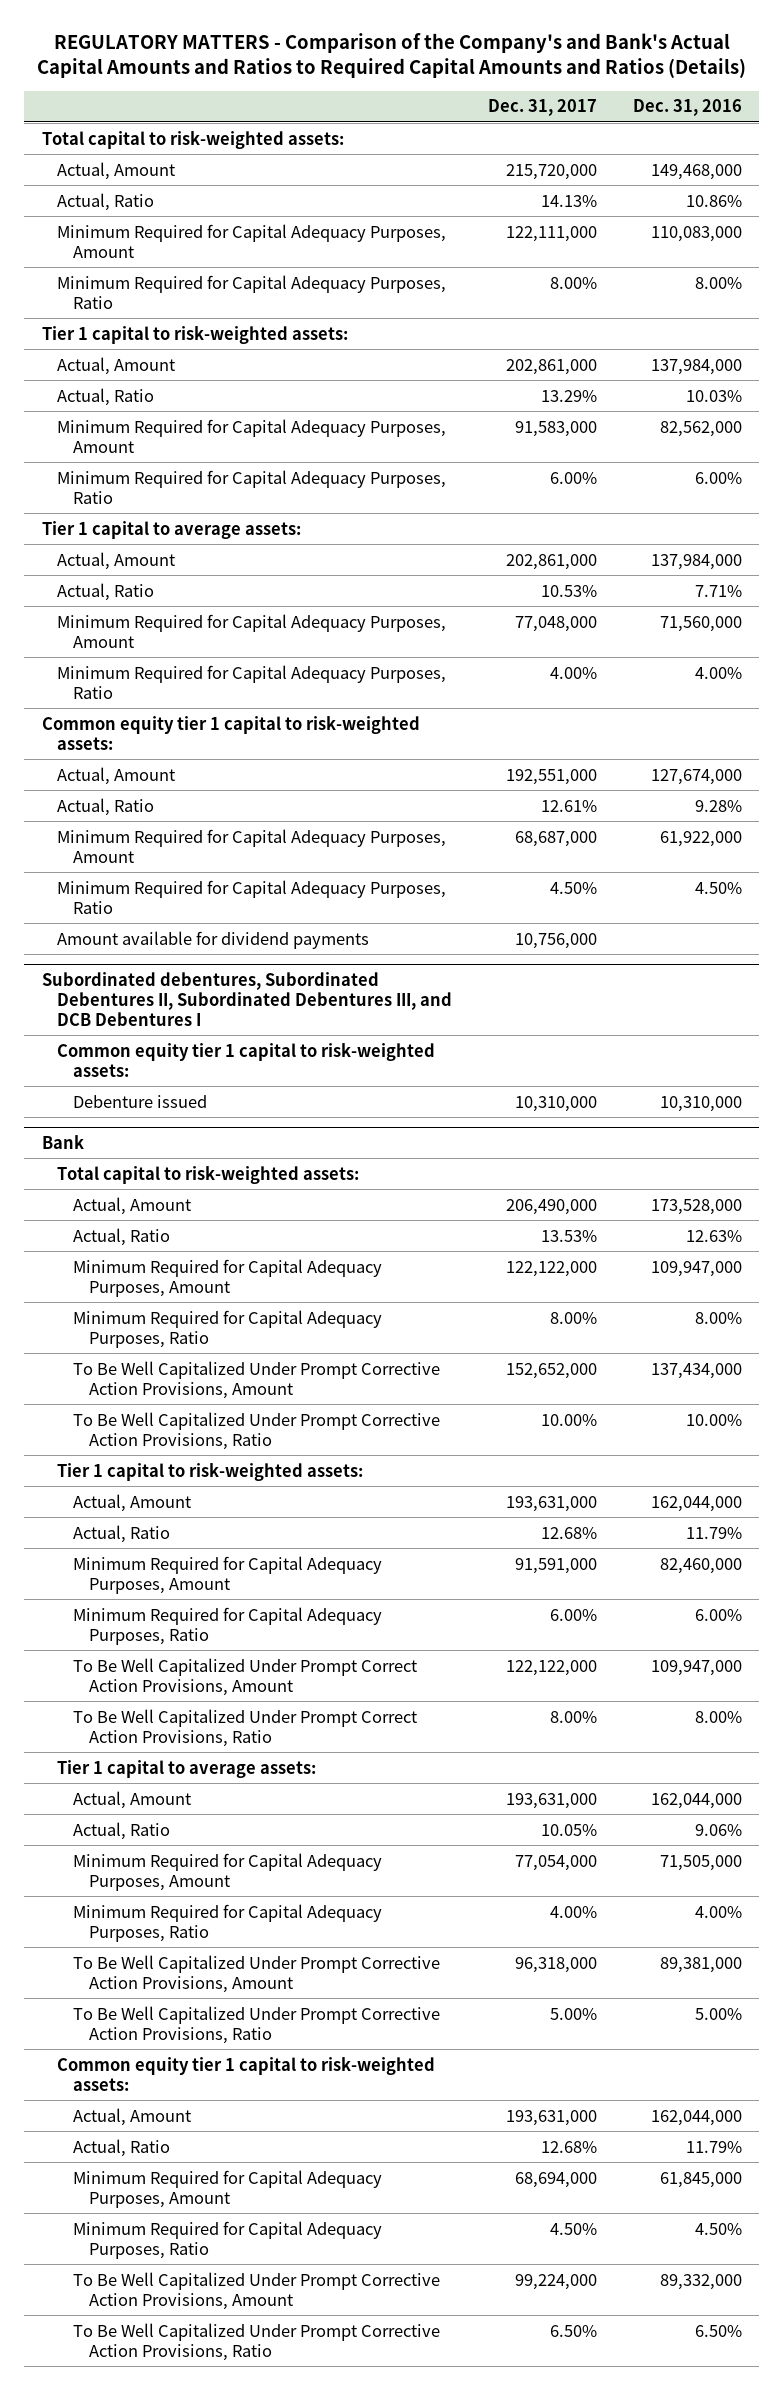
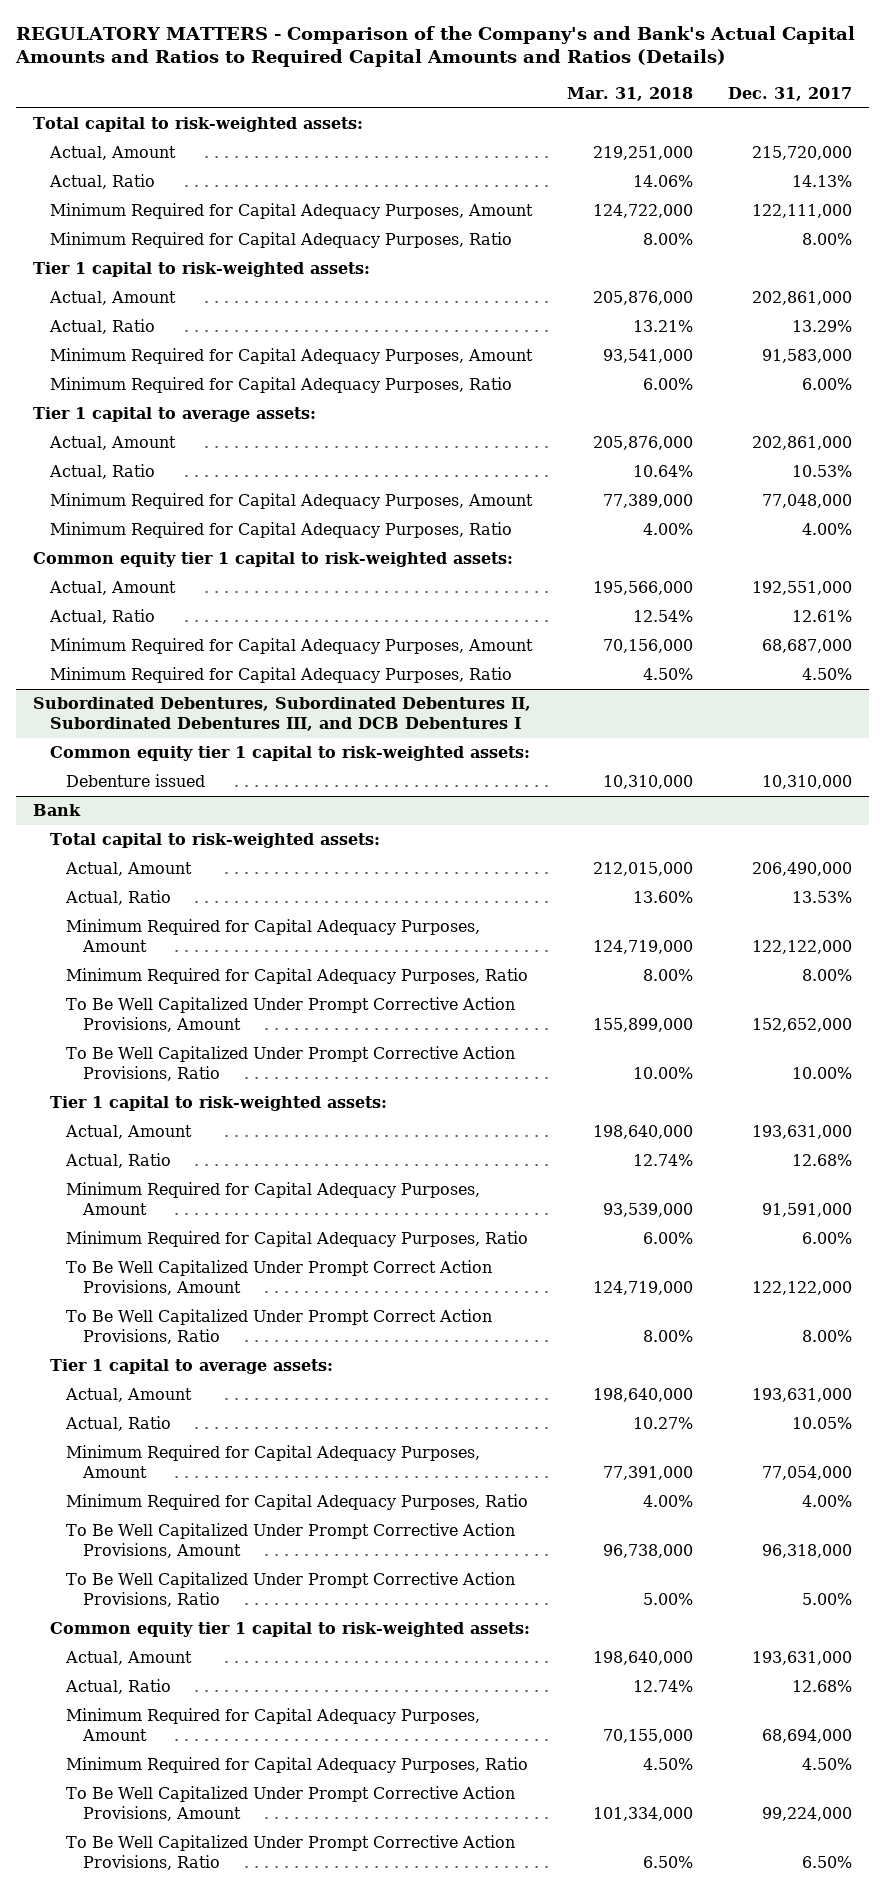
- | Dec. 31, 2017 | Dec. 31, 2016
+ | Mar. 31, 2018 | Dec. 31, 2017
- Amount available for dividend payments | 10,756,000 |
- Subordinated debentures, Subordinated Debentures II, Subordinated Debentures III, and DCB Debentures I
+ Subordinated Debentures, Subordinated Debentures II, Subordinated Debentures III, and DCB Debentures I

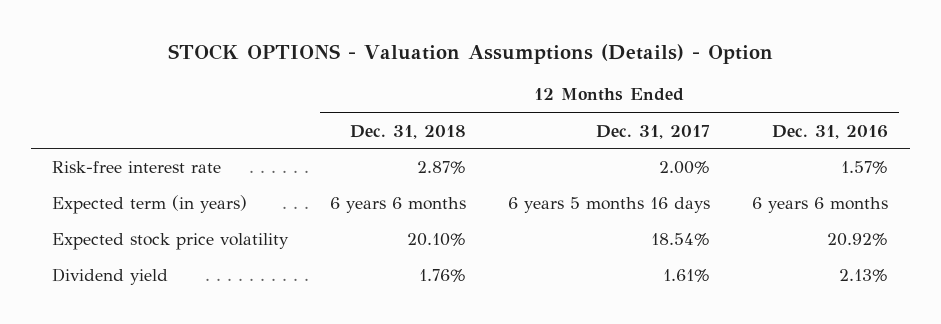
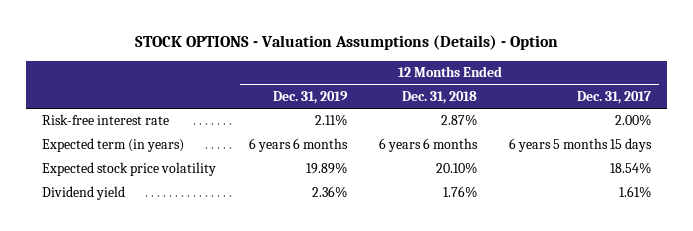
- | 12 Months Ended Dec. 31, 2018 | 12 Months Ended Dec. 31, 2017 | 12 Months Ended Dec. 31, 2016
+ | 12 Months Ended Dec. 31, 2019 | 12 Months Ended Dec. 31, 2018 | 12 Months Ended Dec. 31, 2017
- Expected term (in years) | 6 years 6 months | 6 years 5 months 16 days | 6 years 6 months
+ Expected term (in years) | 6 years 6 months | 6 years 6 months | 6 years 5 months 15 days

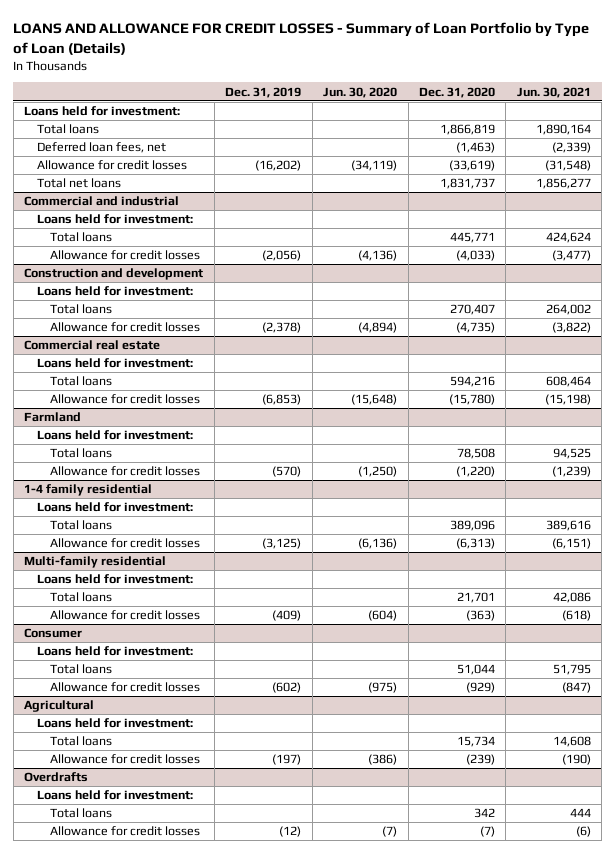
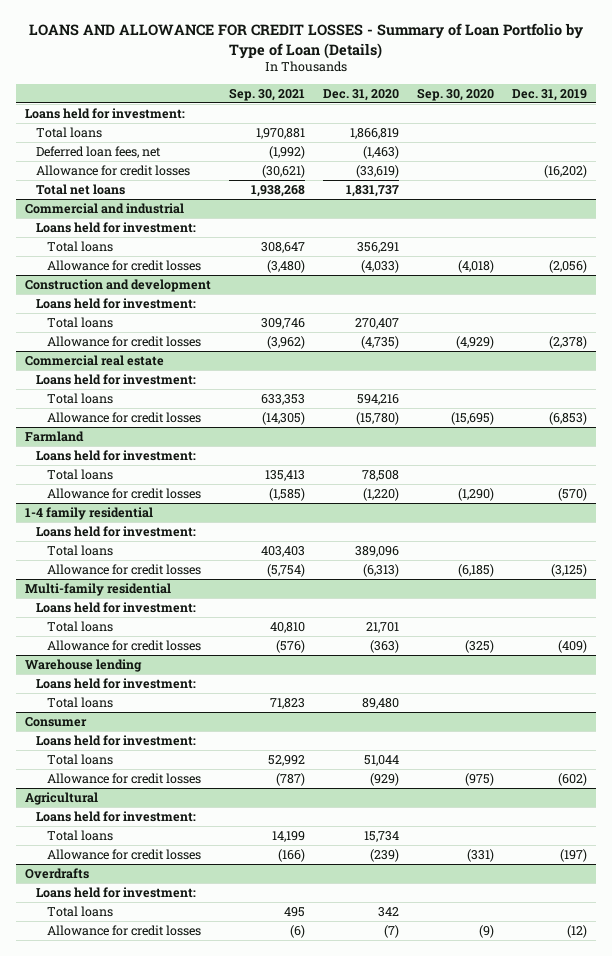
- | Dec. 31, 2019 | Jun. 30, 2020 | Dec. 31, 2020 | Jun. 30, 2021
+ | Sep. 30, 2021 | Dec. 31, 2020 | Sep. 30, 2020 | Dec. 31, 2019
@ Commercial and industrial
- Total loans | | | 445,771 | 424,624
+ Total loans | 308,647 | 356,291 | |
+ Warehouse lending
+ Loans held for investment:
+ Total loans | 71,823 | 89,480 | |

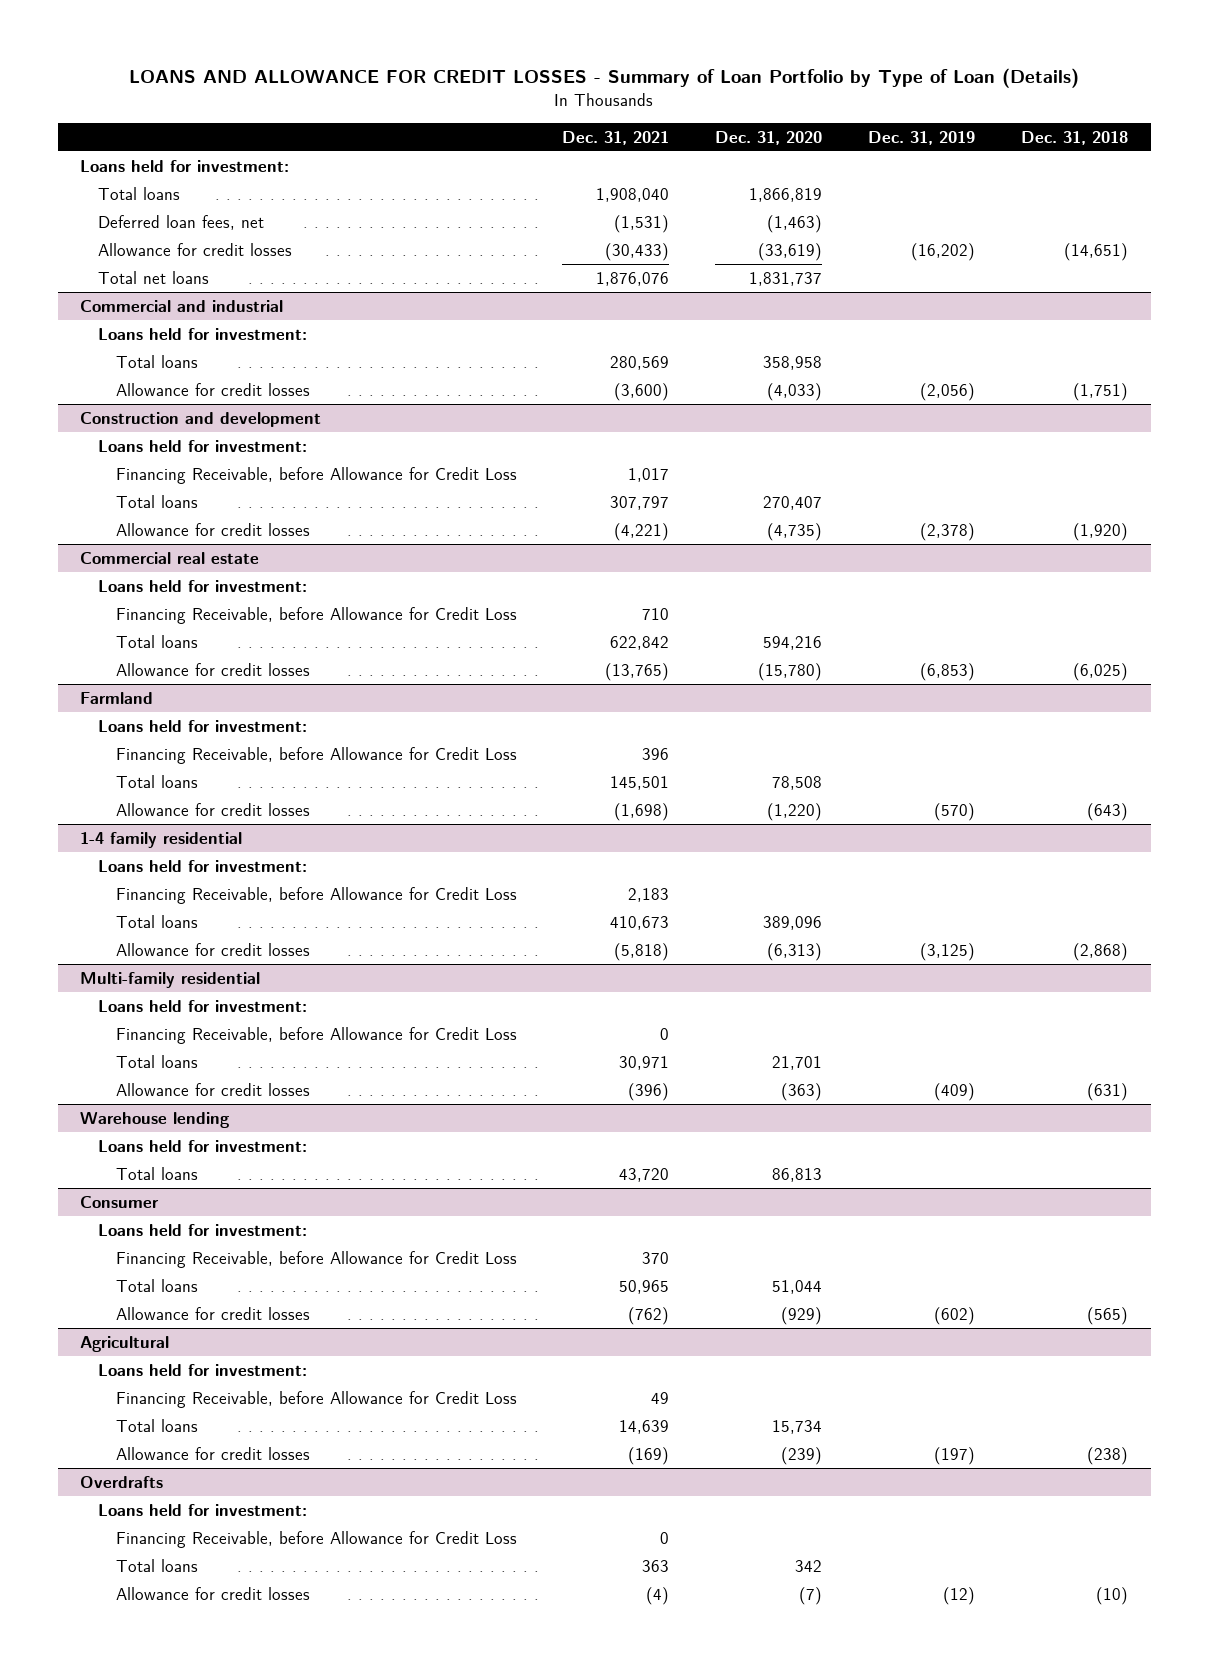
- | Sep. 30, 2021 | Dec. 31, 2020 | Sep. 30, 2020 | Dec. 31, 2019
+ | Dec. 31, 2021 | Dec. 31, 2020 | Dec. 31, 2019 | Dec. 31, 2018
@ Commercial and industrial
- Total loans | 308,647 | 356,291 | |
+ Total loans | 280,569 | 358,958 | |
@ Construction and development
+ Financing Receivable, before Allowance for Credit Loss | 1,017 | | |
@ Commercial real estate
+ Financing Receivable, before Allowance for Credit Loss | 710 | | |
@ Farmland
+ Financing Receivable, before Allowance for Credit Loss | 396 | | |
@ 1-4 family residential
+ Financing Receivable, before Allowance for Credit Loss | 2,183 | | |
@ Multi-family residential
+ Financing Receivable, before Allowance for Credit Loss | 0 | | |
@ Warehouse lending
- Total loans | 71,823 | 89,480 | |
+ Total loans | 43,720 | 86,813 | |
@ Consumer
+ Financing Receivable, before Allowance for Credit Loss | 370 | | |
@ Agricultural
+ Financing Receivable, before Allowance for Credit Loss | 49 | | |
@ Overdrafts
+ Financing Receivable, before Allowance for Credit Loss | 0 | | |

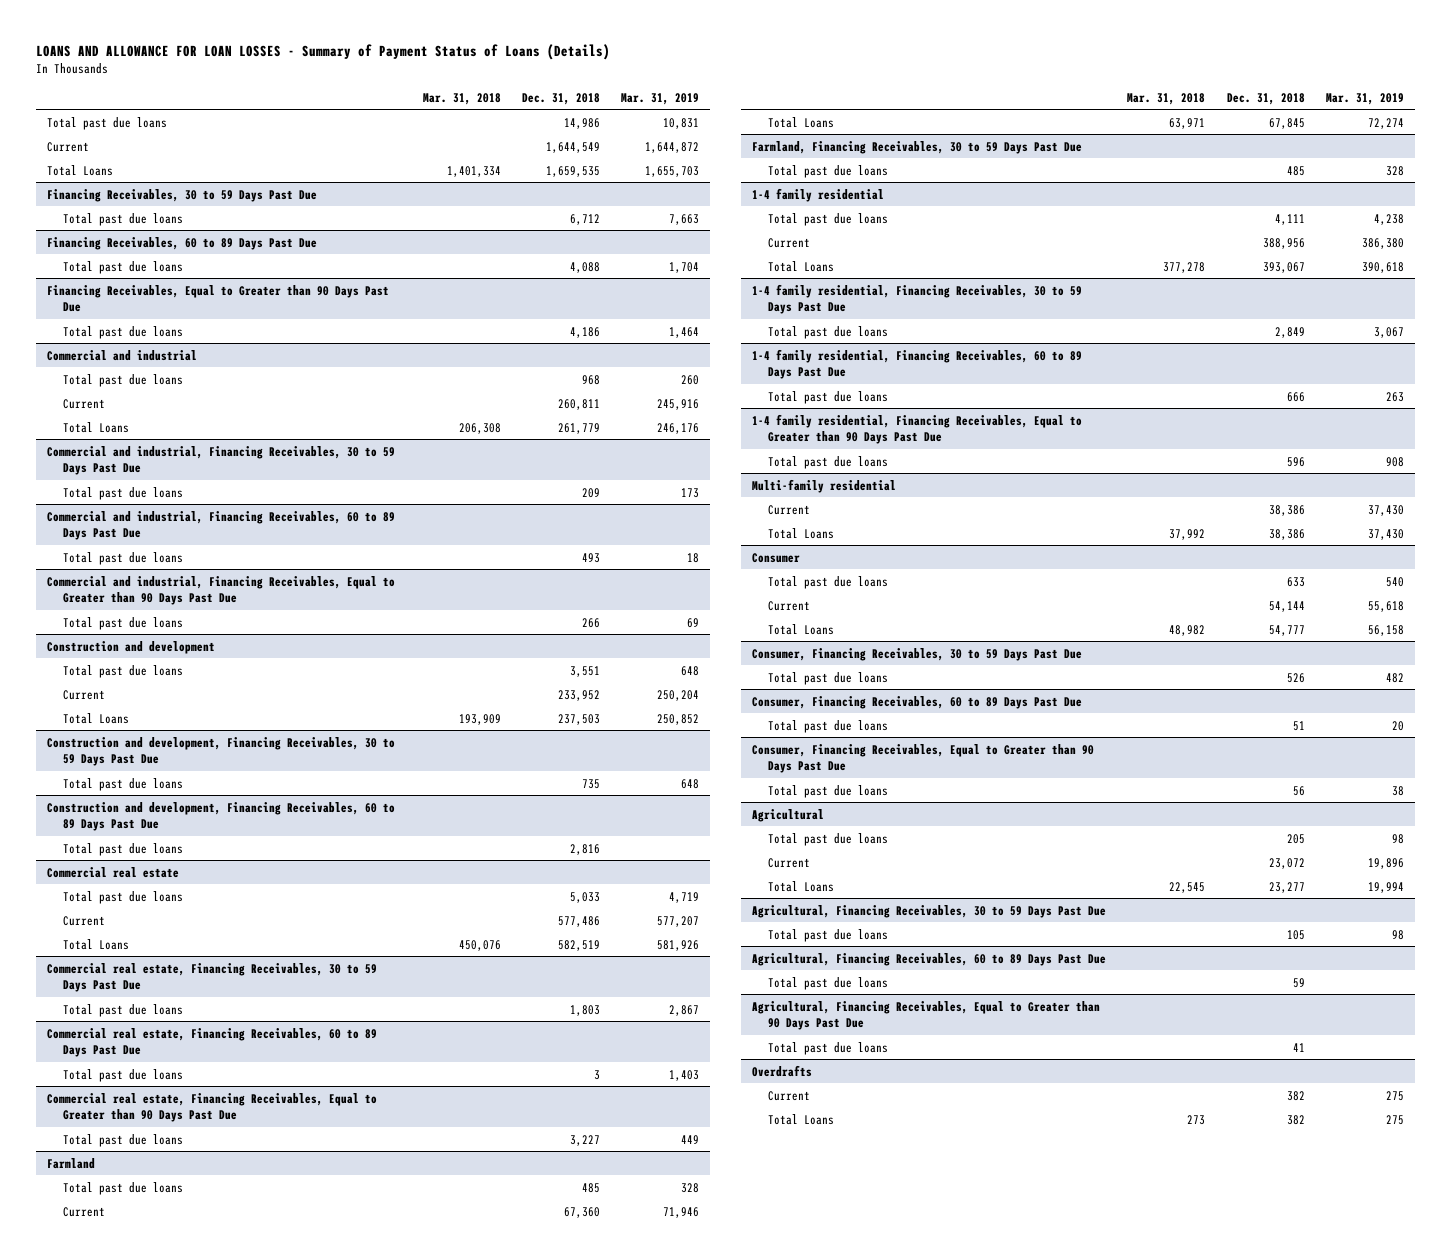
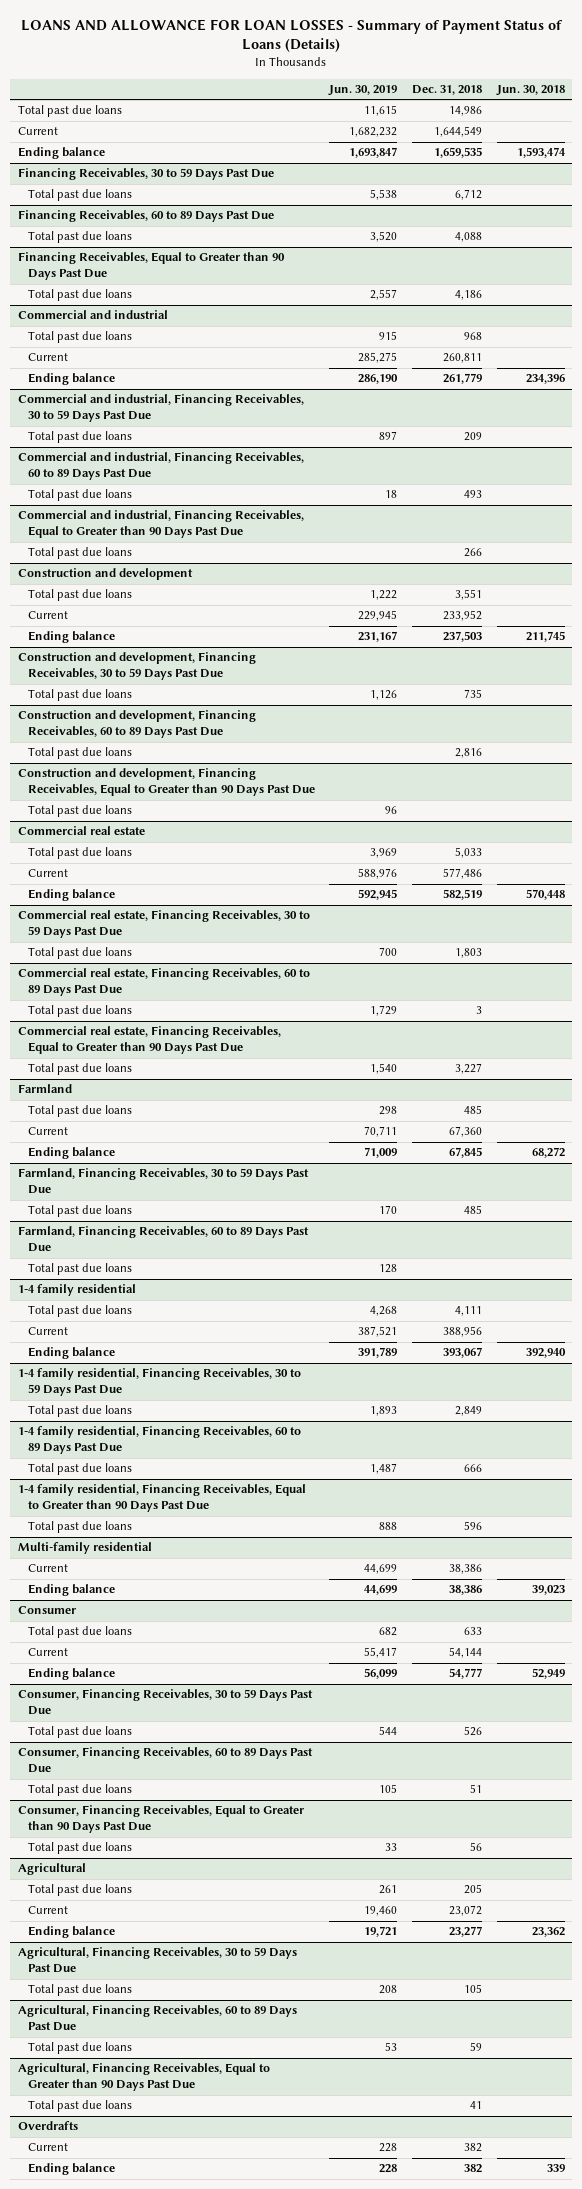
- | Mar. 31, 2018 | Dec. 31, 2018 | Mar. 31, 2019
+ | Jun. 30, 2019 | Dec. 31, 2018 | Jun. 30, 2018
- Total Loans | 1,401,334 | 1,659,535 | 1,655,703
+ Ending balance | 1,693,847 | 1,659,535 | 1,593,474
@ Commercial and industrial
- Total Loans | 206,308 | 261,779 | 246,176
+ Ending balance | 286,190 | 261,779 | 234,396
@ Construction and development
- Total Loans | 193,909 | 237,503 | 250,852
+ Ending balance | 231,167 | 237,503 | 211,745
+ Construction and development, Financing Receivables, Equal to Greater than 90 Days Past Due
+ Total past due loans | 96 | |
@ Commercial real estate
- Total Loans | 450,076 | 582,519 | 581,926
+ Ending balance | 592,945 | 582,519 | 570,448
@ Farmland
- Total Loans | 63,971 | 67,845 | 72,274
+ Ending balance | 71,009 | 67,845 | 68,272
+ Farmland, Financing Receivables, 60 to 89 Days Past Due
+ Total past due loans | 128 | |
@ 1-4 family residential
- Total Loans | 377,278 | 393,067 | 390,618
+ Ending balance | 391,789 | 393,067 | 392,940
@ Multi-family residential
- Total Loans | 37,992 | 38,386 | 37,430
+ Ending balance | 44,699 | 38,386 | 39,023
@ Consumer
- Total Loans | 48,982 | 54,777 | 56,158
+ Ending balance | 56,099 | 54,777 | 52,949
@ Agricultural
- Total Loans | 22,545 | 23,277 | 19,994
+ Ending balance | 19,721 | 23,277 | 23,362
@ Overdrafts
- Total Loans | 273 | 382 | 275
+ Ending balance | 228 | 382 | 339

